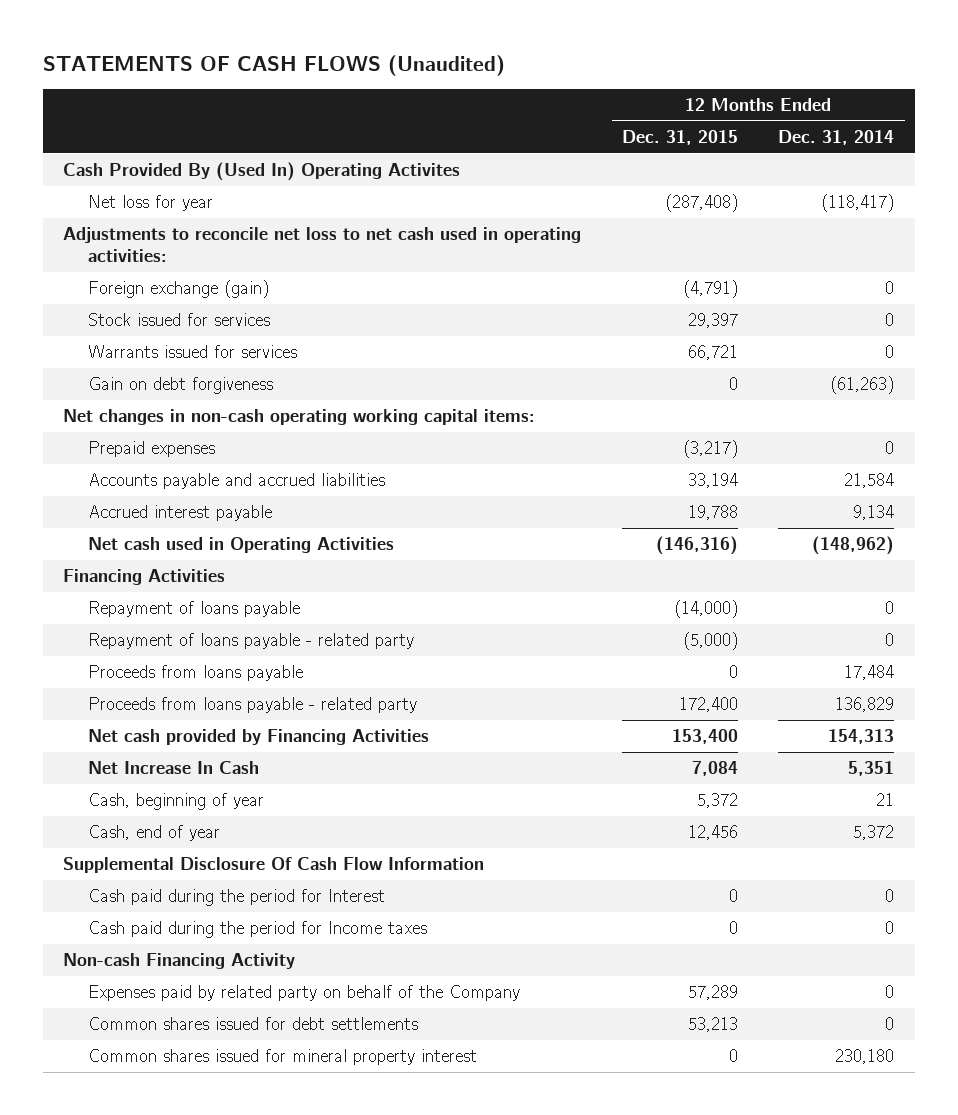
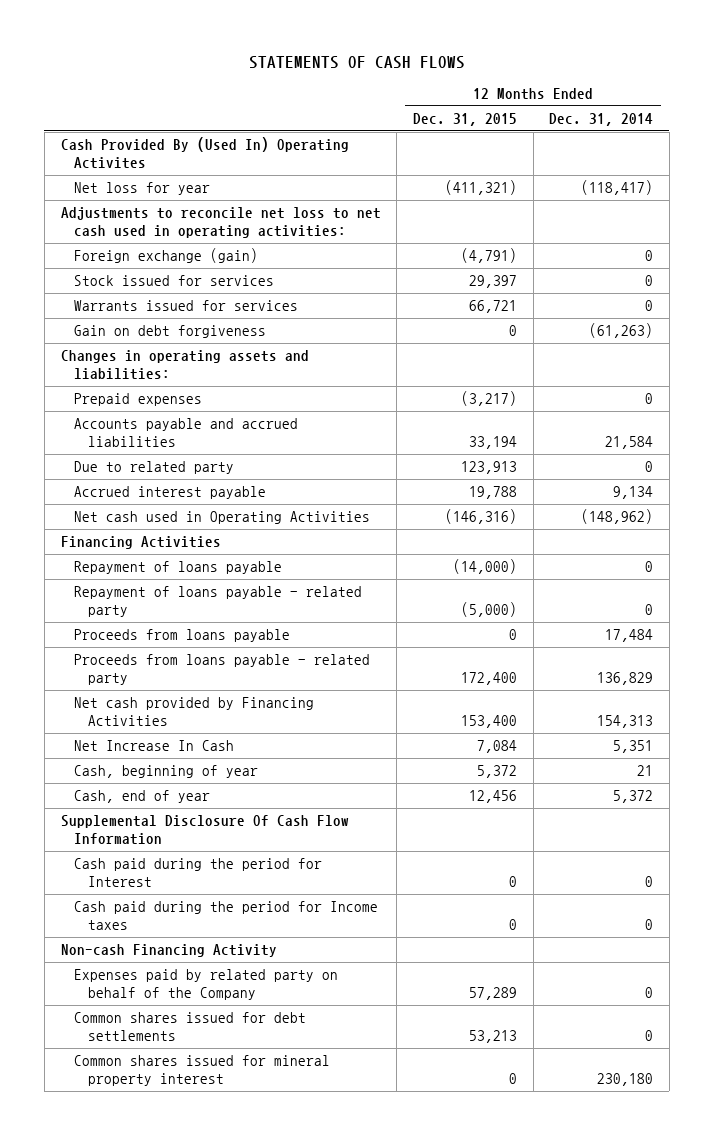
- STATEMENTS OF CASH FLOWS (Unaudited)
+ STATEMENTS OF CASH FLOWS
- Net loss for year | (287,408) | (118,417)
+ Net loss for year | (411,321) | (118,417)
- Net changes in non-cash operating working capital items:
+ Changes in operating assets and liabilities:
+ Due to related party | 123,913 | 0

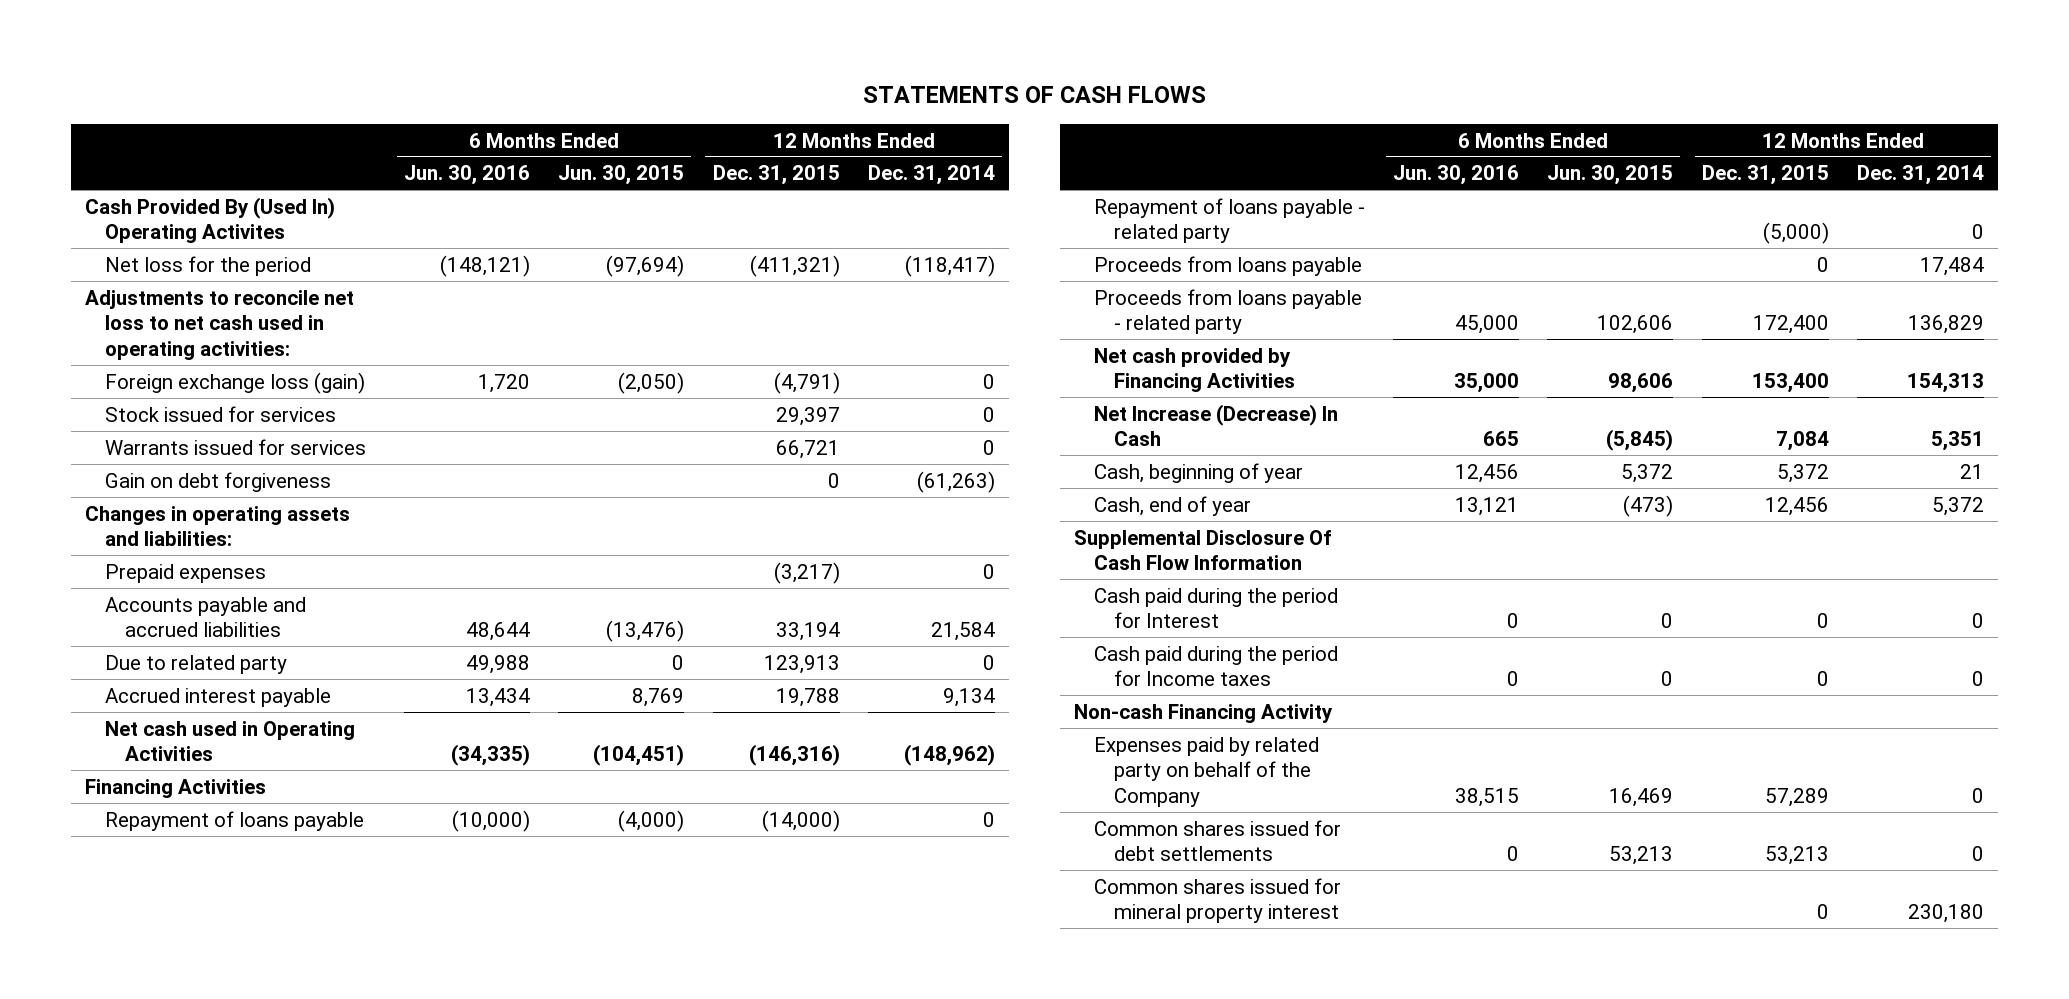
- | 12 Months Ended Dec. 31, 2015 | 12 Months Ended Dec. 31, 2014
+ | 6 Months Ended Jun. 30, 2016 | 6 Months Ended Jun. 30, 2015 | 12 Months Ended Dec. 31, 2015 | 12 Months Ended Dec. 31, 2014
- Net loss for year | (411,321) | (118,417)
+ Net loss for the period | (148,121) | (97,694) | (411,321) | (118,417)
- Foreign exchange (gain) | (4,791) | 0
+ Foreign exchange loss (gain) | 1,720 | (2,050) | (4,791) | 0
- Net Increase In Cash | 7,084 | 5,351
+ Net Increase (Decrease) In Cash | 665 | (5,845) | 7,084 | 5,351

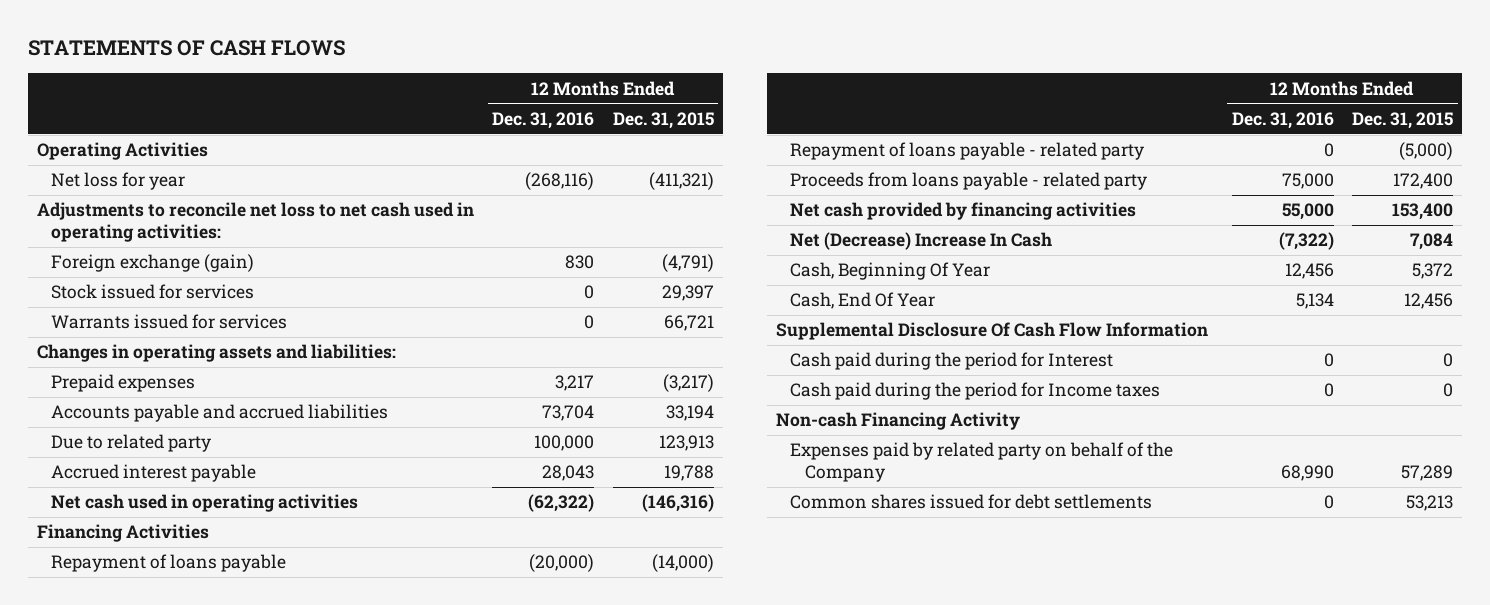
- | 6 Months Ended Jun. 30, 2016 | 6 Months Ended Jun. 30, 2015 | 12 Months Ended Dec. 31, 2015 | 12 Months Ended Dec. 31, 2014
+ | 12 Months Ended Dec. 31, 2016 | 12 Months Ended Dec. 31, 2015
- Cash Provided By (Used In) Operating Activites
- Net loss for the period | (148,121) | (97,694) | (411,321) | (118,417)
+ Operating Activities
+ Net loss for year | (268,116) | (411,321)
- Foreign exchange loss (gain) | 1,720 | (2,050) | (4,791) | 0
+ Foreign exchange (gain) | 830 | (4,791)
- Gain on debt forgiveness | | | 0 | (61,263)
- Net cash used in Operating Activities | (34,335) | (104,451) | (146,316) | (148,962)
+ Net cash used in operating activities | (62,322) | (146,316)
- Proceeds from loans payable | | | 0 | 17,484
- Net cash provided by Financing Activities | 35,000 | 98,606 | 153,400 | 154,313
- Net Increase (Decrease) In Cash | 665 | (5,845) | 7,084 | 5,351
- Cash, beginning of year | 12,456 | 5,372 | 5,372 | 21
- Cash, end of year | 13,121 | (473) | 12,456 | 5,372
+ Net cash provided by financing activities | 55,000 | 153,400
+ Net (Decrease) Increase In Cash | (7,322) | 7,084
+ Cash, Beginning Of Year | 12,456 | 5,372
+ Cash, End Of Year | 5,134 | 12,456
- Common shares issued for mineral property interest | | | 0 | 230,180

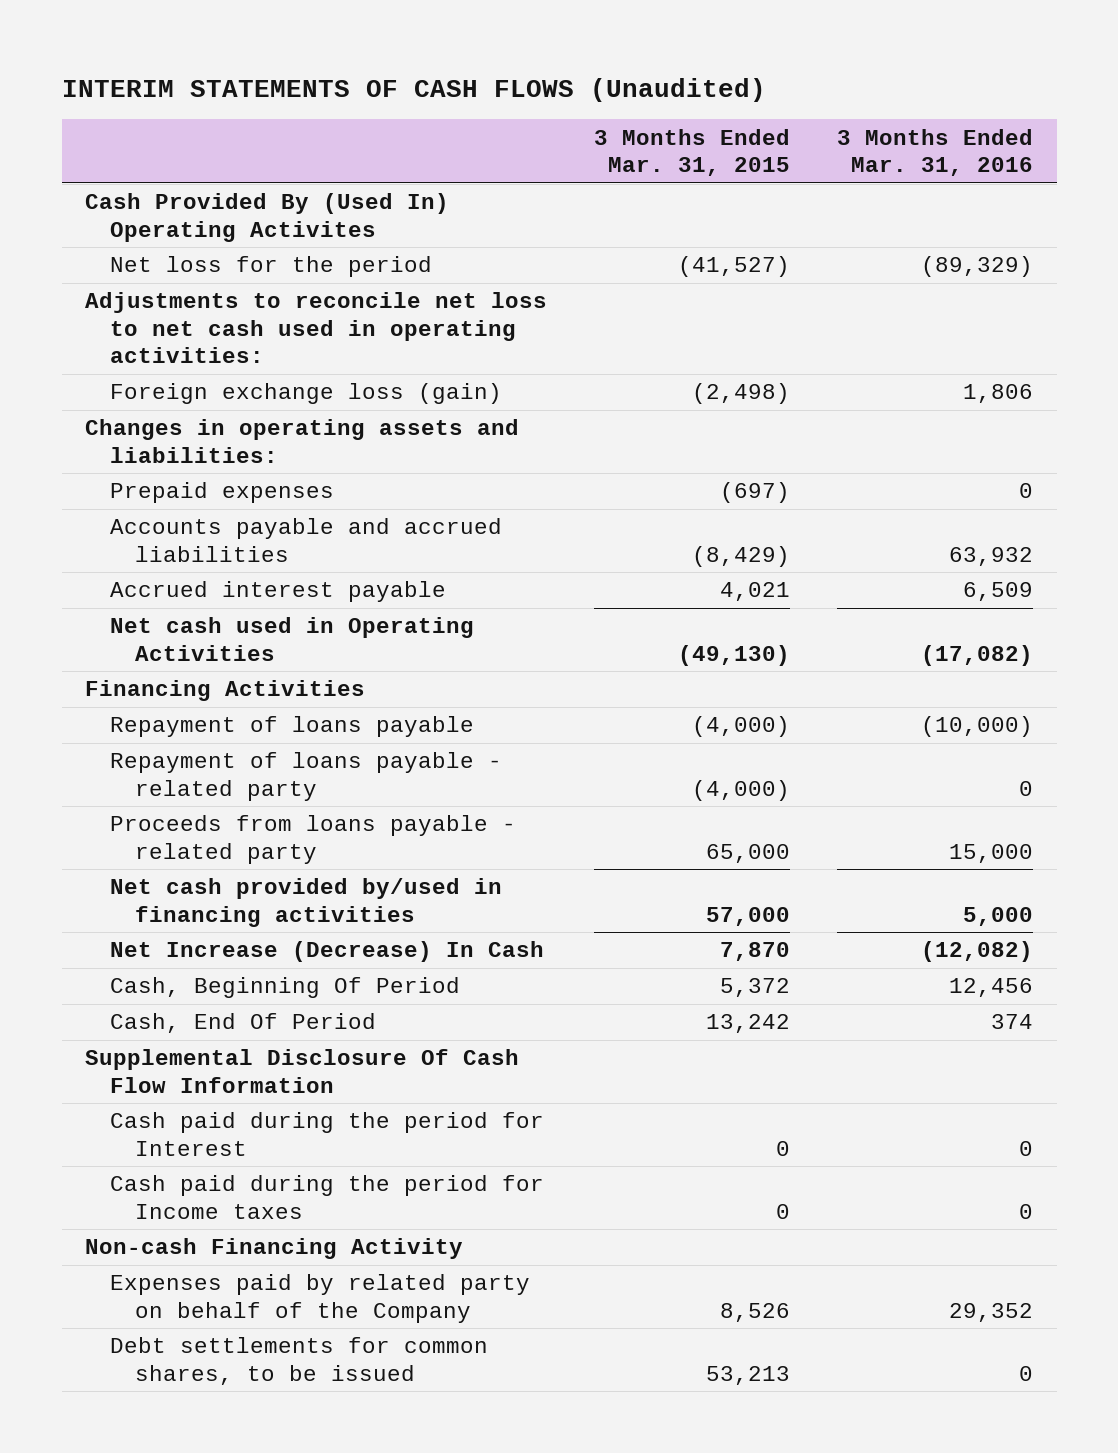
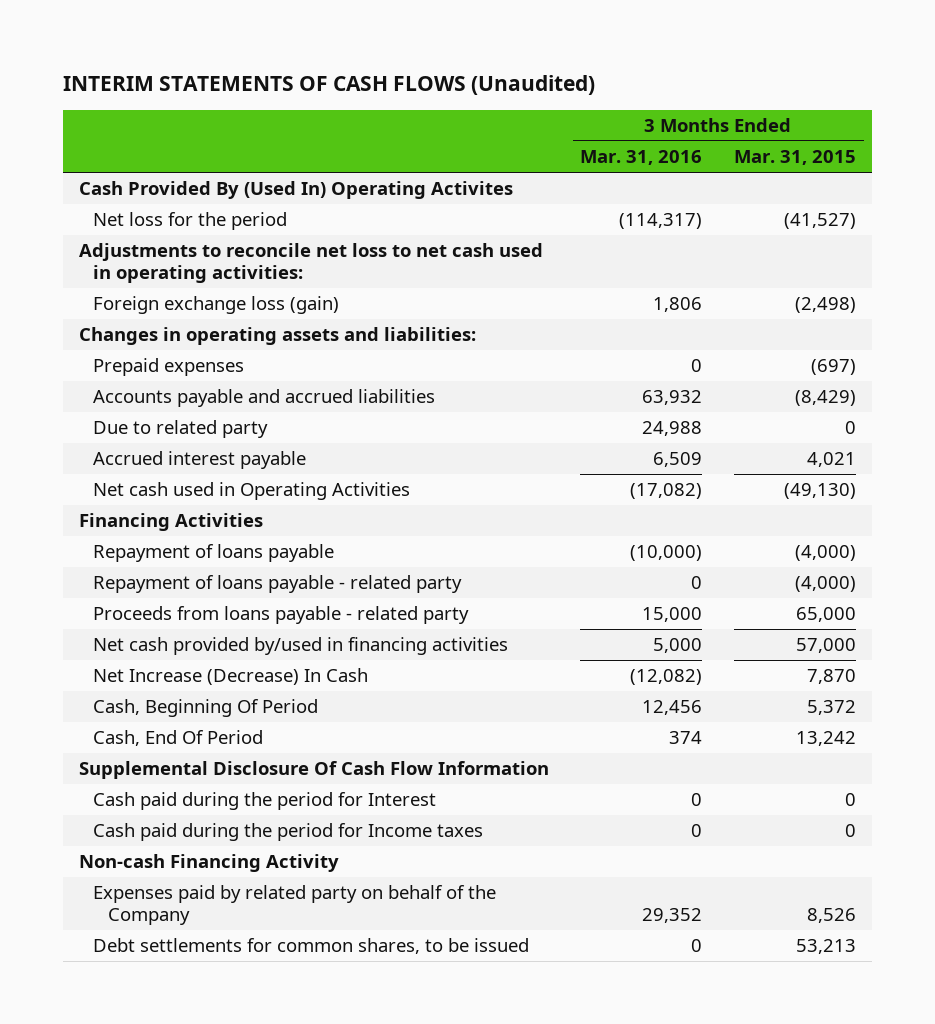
- | 3 Months Ended Mar. 31, 2015 | 3 Months Ended Mar. 31, 2016
+ | 3 Months Ended Mar. 31, 2016 | 3 Months Ended Mar. 31, 2015
- Net loss for the period | (41,527) | (89,329)
+ Net loss for the period | (114,317) | (41,527)
+ Due to related party | 24,988 | 0

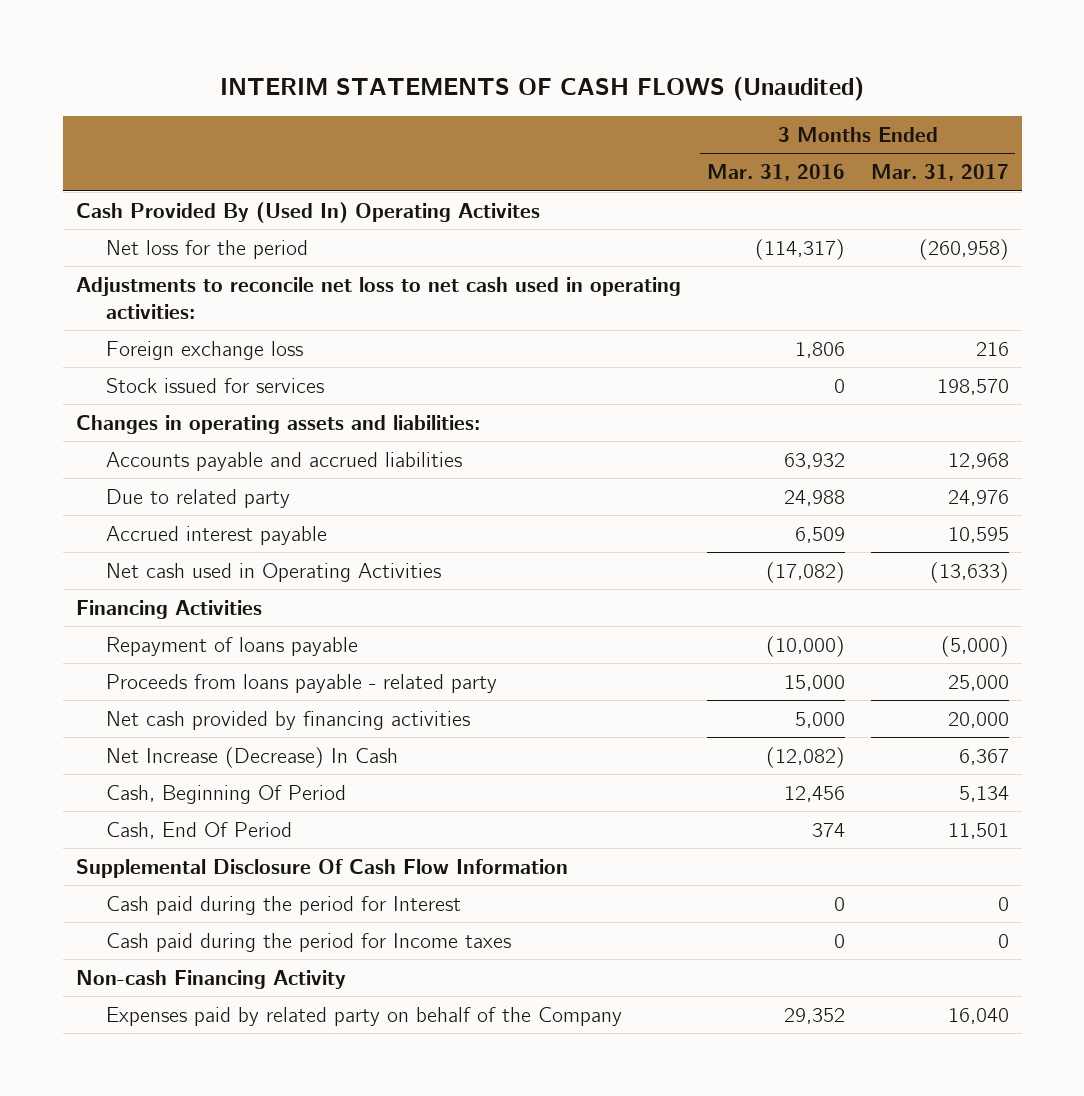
- | 3 Months Ended Mar. 31, 2016 | 3 Months Ended Mar. 31, 2015
+ | 3 Months Ended Mar. 31, 2016 | 3 Months Ended Mar. 31, 2017
- Foreign exchange loss (gain) | 1,806 | (2,498)
+ Foreign exchange loss | 1,806 | 216
+ Stock issued for services | 0 | 198,570
- Prepaid expenses | 0 | (697)
- Repayment of loans payable - related party | 0 | (4,000)
- Net cash provided by/used in financing activities | 5,000 | 57,000
+ Net cash provided by financing activities | 5,000 | 20,000
- Debt settlements for common shares, to be issued | 0 | 53,213

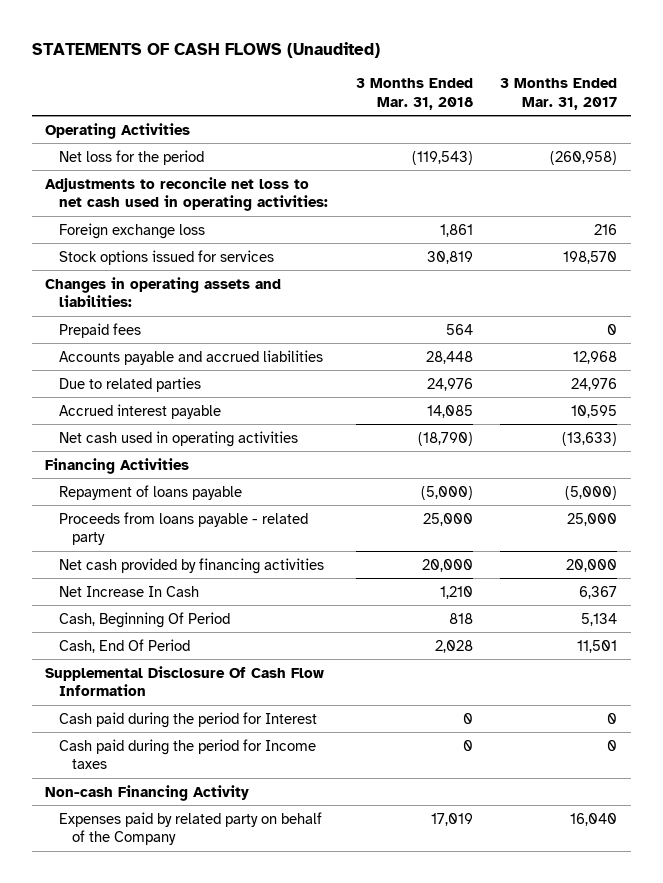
- INTERIM STATEMENTS OF CASH FLOWS (Unaudited)
+ STATEMENTS OF CASH FLOWS (Unaudited)
- | 3 Months Ended Mar. 31, 2016 | 3 Months Ended Mar. 31, 2017
+ | 3 Months Ended Mar. 31, 2018 | 3 Months Ended Mar. 31, 2017
- Cash Provided By (Used In) Operating Activites
+ Operating Activities
- Stock issued for services | 0 | 198,570
+ Stock options issued for services | 30,819 | 198,570
+ Prepaid fees | 564 | 0
- Due to related party | 24,988 | 24,976
+ Due to related parties | 24,976 | 24,976
- Net cash used in Operating Activities | (17,082) | (13,633)
+ Net cash used in operating activities | (18,790) | (13,633)
- Net Increase (Decrease) In Cash | (12,082) | 6,367
+ Net Increase In Cash | 1,210 | 6,367

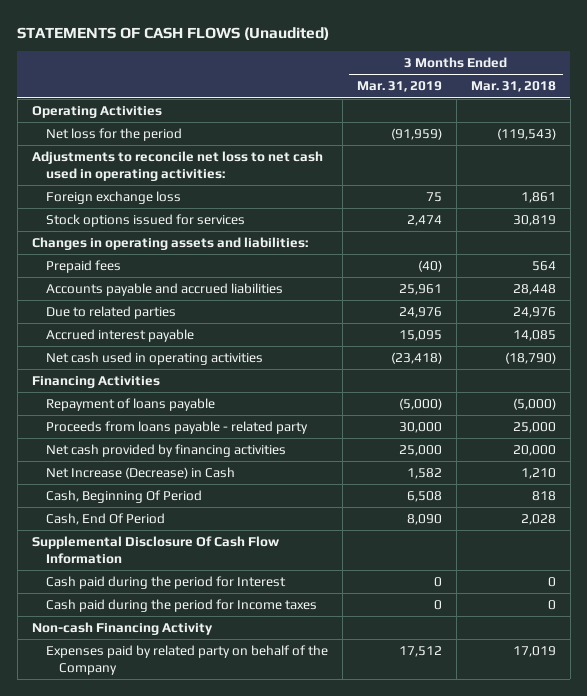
- | 3 Months Ended Mar. 31, 2018 | 3 Months Ended Mar. 31, 2017
+ | 3 Months Ended Mar. 31, 2019 | 3 Months Ended Mar. 31, 2018
- Net Increase In Cash | 1,210 | 6,367
+ Net Increase (Decrease) in Cash | 1,582 | 1,210

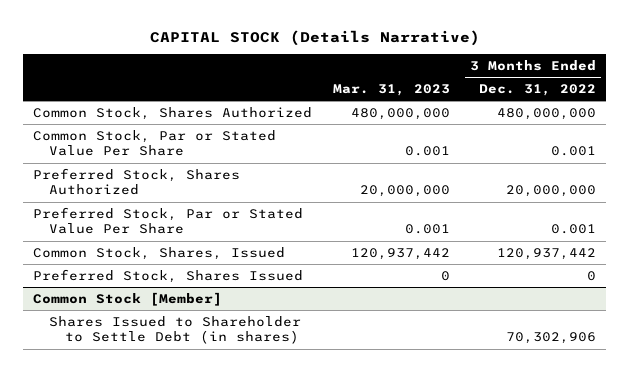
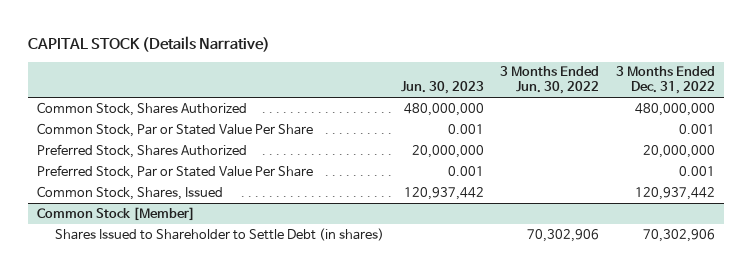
- | Mar. 31, 2023 | 3 Months Ended Dec. 31, 2022
+ | Jun. 30, 2023 | 3 Months Ended Jun. 30, 2022 | 3 Months Ended Dec. 31, 2022
- Preferred Stock, Shares Issued | 0 | 0

